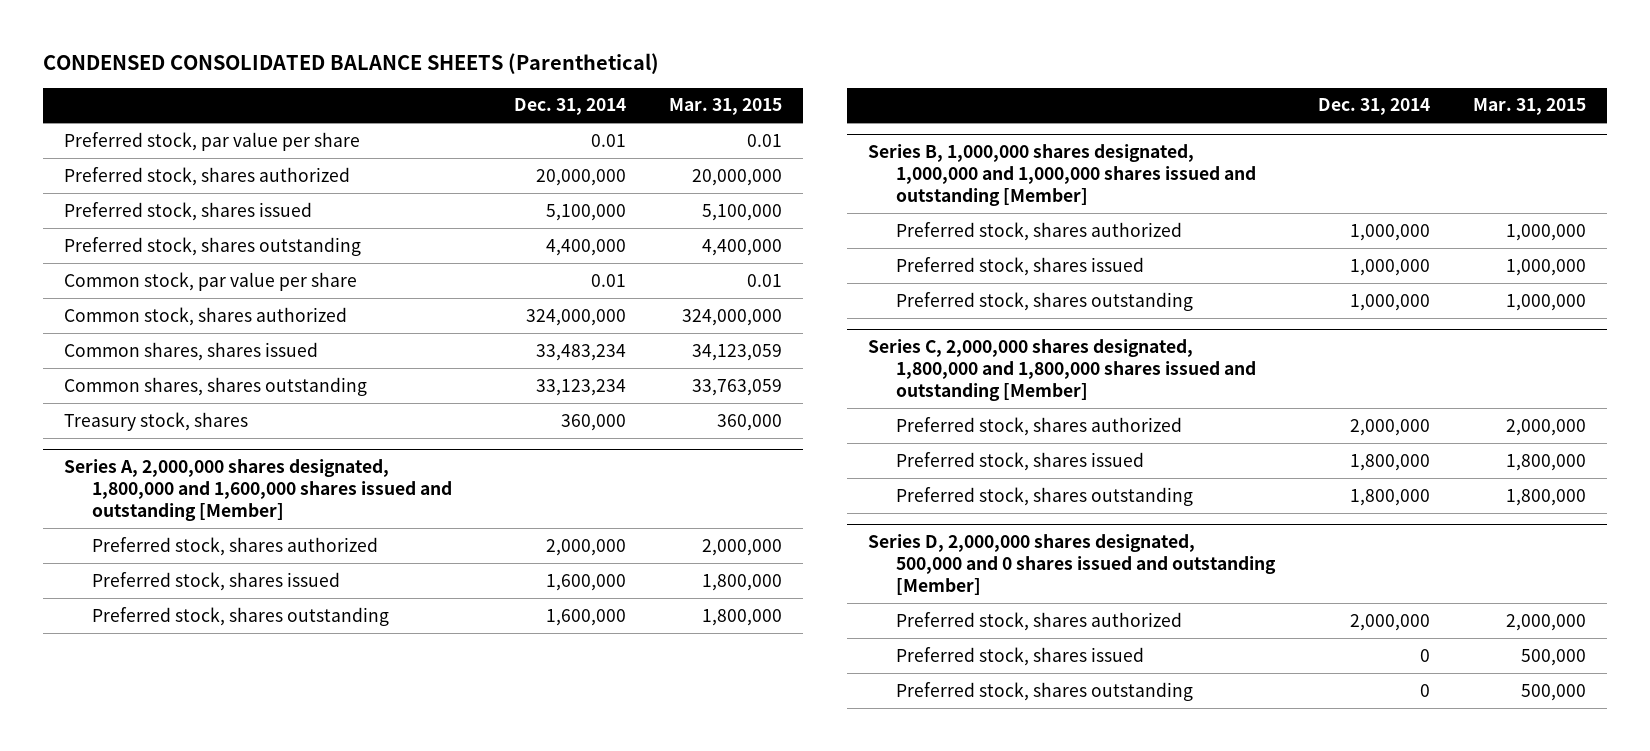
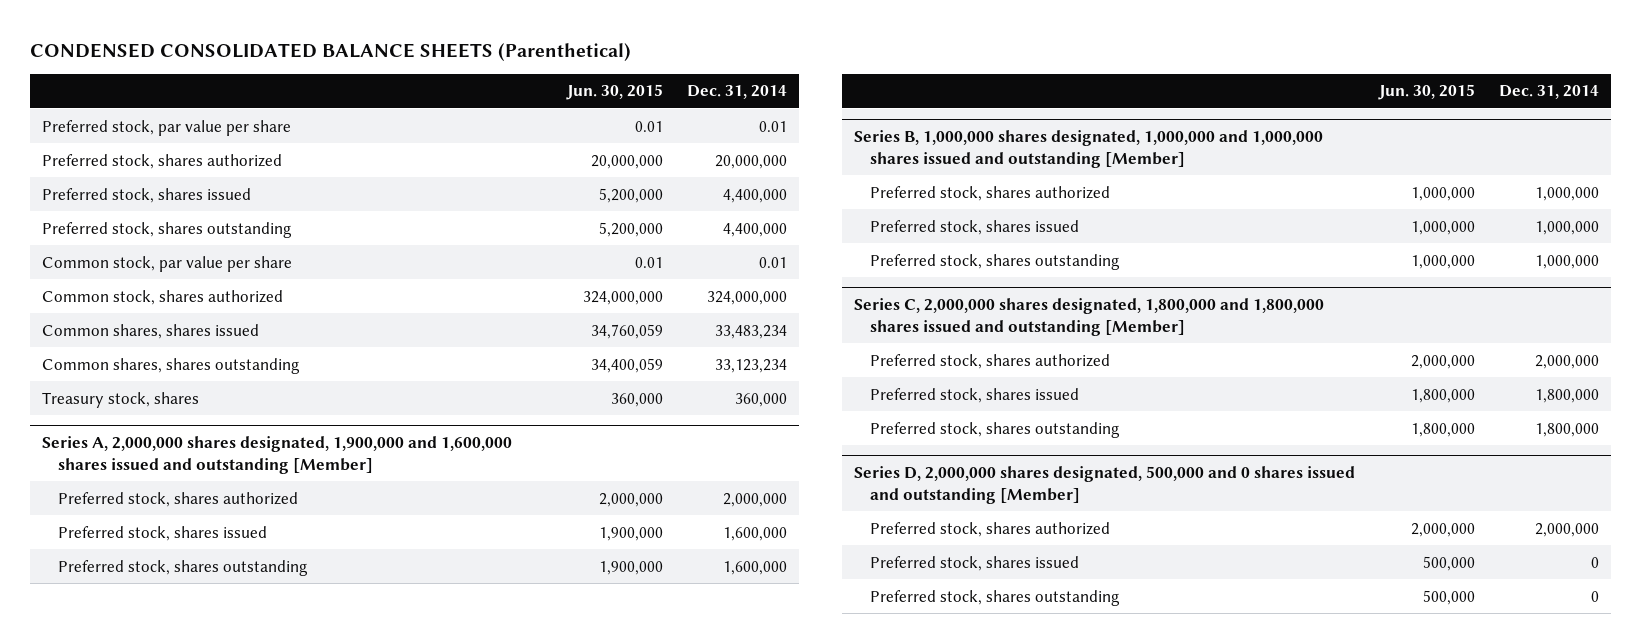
- | Dec. 31, 2014 | Mar. 31, 2015
+ | Jun. 30, 2015 | Dec. 31, 2014
- Preferred stock, shares issued | 5,100,000 | 5,100,000
+ Preferred stock, shares issued | 5,200,000 | 4,400,000
- Series A, 2,000,000 shares designated, 1,800,000 and 1,600,000 shares issued and outstanding [Member]
+ Series A, 2,000,000 shares designated, 1,900,000 and 1,600,000 shares issued and outstanding [Member]

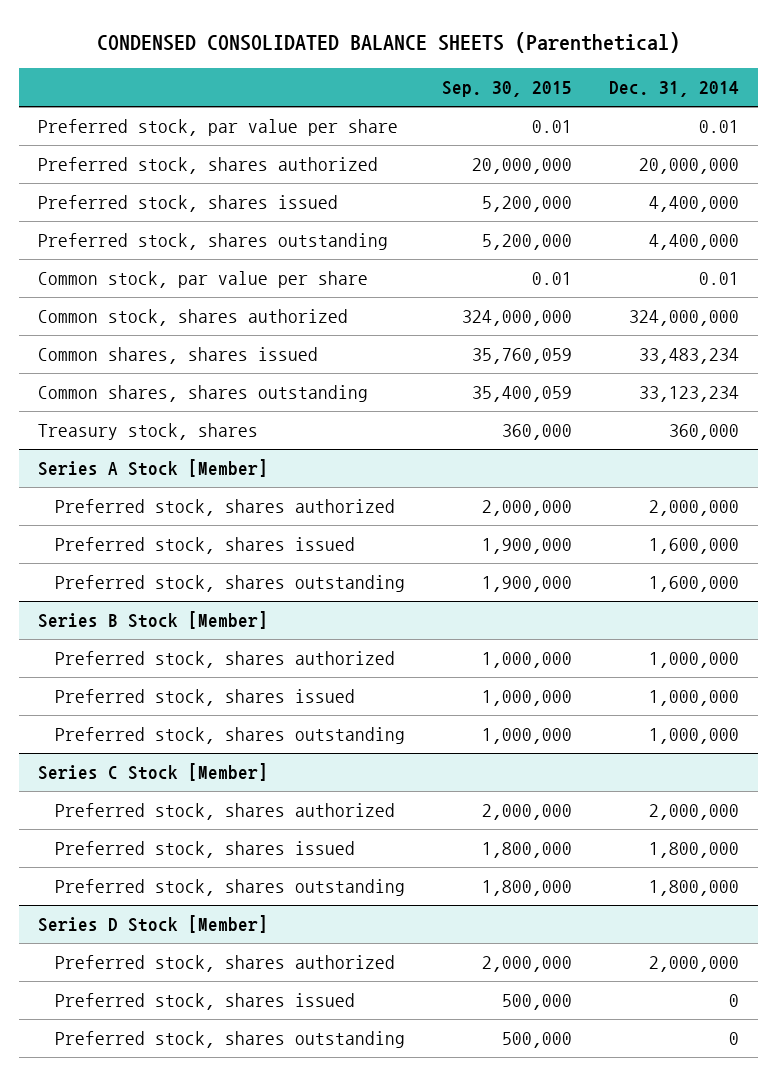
- | Jun. 30, 2015 | Dec. 31, 2014
+ | Sep. 30, 2015 | Dec. 31, 2014
- Series A, 2,000,000 shares designated, 1,900,000 and 1,600,000 shares issued and outstanding [Member]
+ Series A Stock [Member]
- Series B, 1,000,000 shares designated, 1,000,000 and 1,000,000 shares issued and outstanding [Member]
+ Series B Stock [Member]
- Series C, 2,000,000 shares designated, 1,800,000 and 1,800,000 shares issued and outstanding [Member]
+ Series C Stock [Member]
- Series D, 2,000,000 shares designated, 500,000 and 0 shares issued and outstanding [Member]
+ Series D Stock [Member]

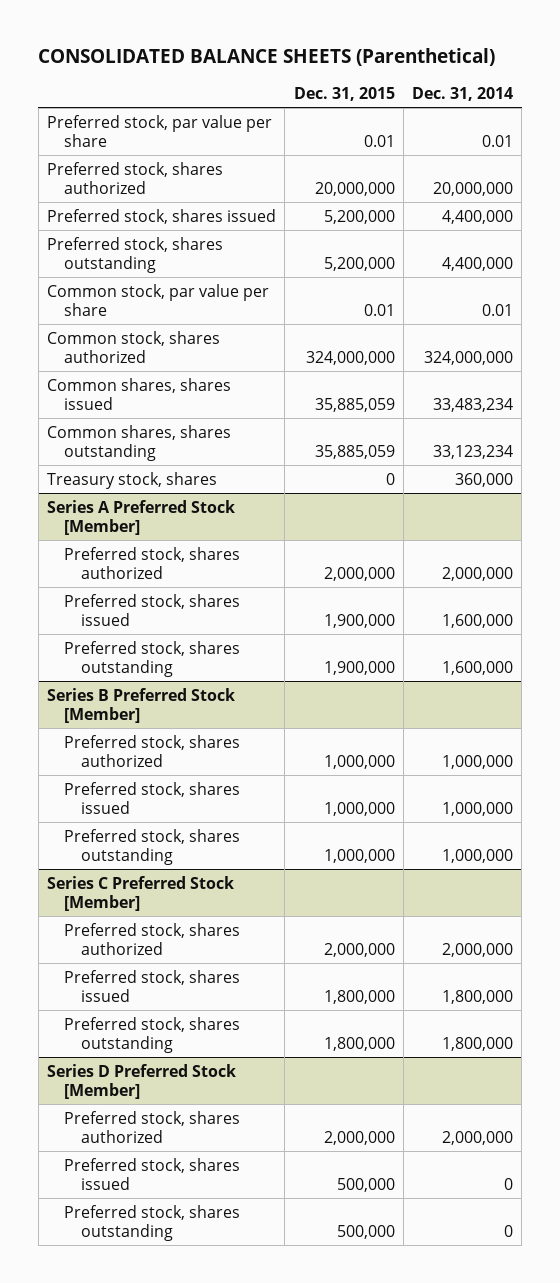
- CONDENSED CONSOLIDATED BALANCE SHEETS (Parenthetical)
+ CONSOLIDATED BALANCE SHEETS (Parenthetical)
- | Sep. 30, 2015 | Dec. 31, 2014
+ | Dec. 31, 2015 | Dec. 31, 2014
- Series A Stock [Member]
+ Series A Preferred Stock [Member]
- Series B Stock [Member]
+ Series B Preferred Stock [Member]
- Series C Stock [Member]
+ Series C Preferred Stock [Member]
- Series D Stock [Member]
+ Series D Preferred Stock [Member]

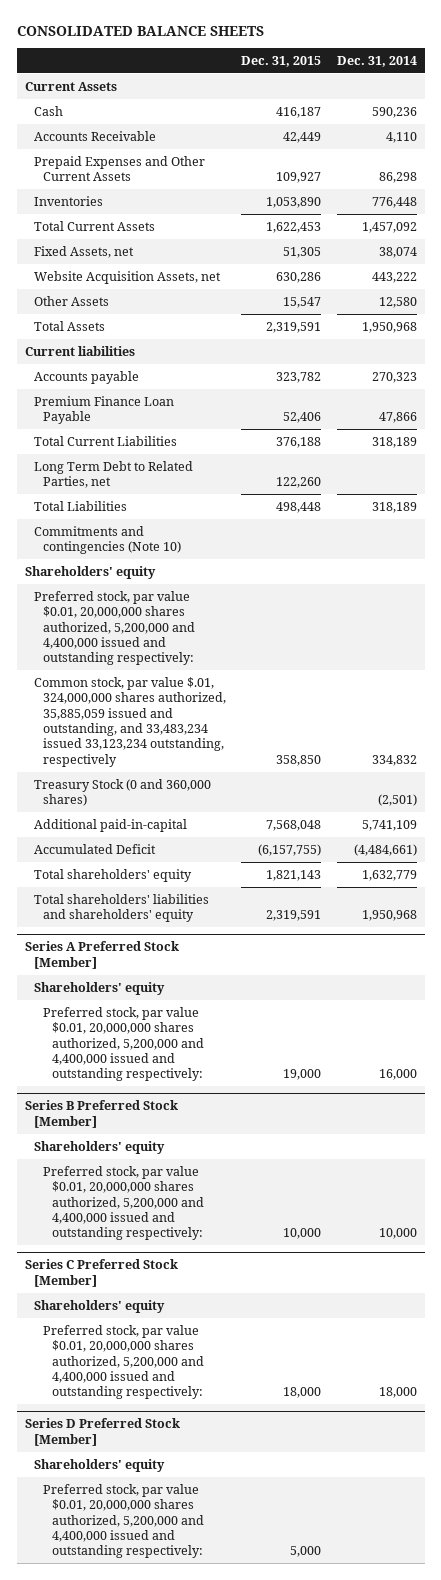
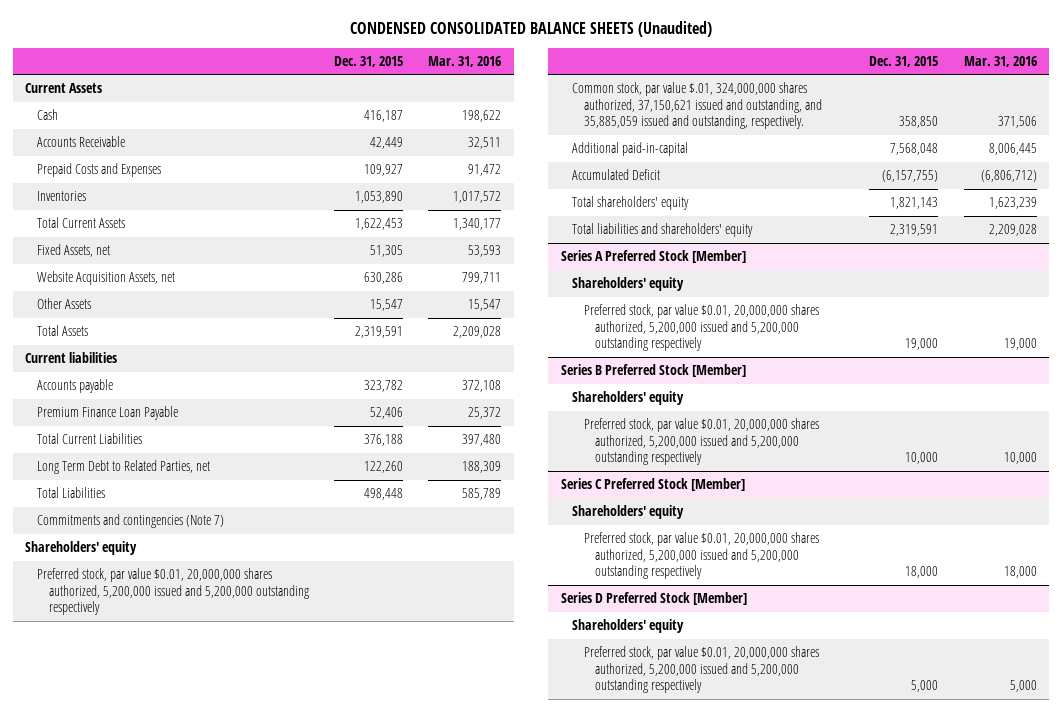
- CONSOLIDATED BALANCE SHEETS
+ CONDENSED CONSOLIDATED BALANCE SHEETS (Unaudited)
- | Dec. 31, 2015 | Dec. 31, 2014
+ | Dec. 31, 2015 | Mar. 31, 2016
- Prepaid Expenses and Other Current Assets | 109,927 | 86,298
+ Prepaid Costs and Expenses | 109,927 | 91,472
- Commitments and contingencies (Note 10)
+ Commitments and contingencies (Note 7)
- Preferred stock, par value $0.01, 20,000,000 shares authorized, 5,200,000 and 4,400,000 issued and outstanding respectively:
- Common stock, par value $.01, 324,000,000 shares authorized, 35,885,059 issued and outstanding, and 33,483,234 issued 33,123,234 outstanding, respectively | 358,850 | 334,832
- Treasury Stock (0 and 360,000 shares) | | (2,501)
+ Preferred stock, par value $0.01, 20,000,000 shares authorized, 5,200,000 issued and 5,200,000 outstanding respectively
+ Common stock, par value $.01, 324,000,000 shares authorized, 37,150,621 issued and outstanding, and 35,885,059 issued and outstanding, respectively. | 358,850 | 371,506
- Total shareholders' liabilities and shareholders' equity | 2,319,591 | 1,950,968
+ Total liabilities and shareholders' equity | 2,319,591 | 2,209,028
@ Series A Preferred Stock [Member]
- Preferred stock, par value $0.01, 20,000,000 shares authorized, 5,200,000 and 4,400,000 issued and outstanding respectively: | 19,000 | 16,000
+ Preferred stock, par value $0.01, 20,000,000 shares authorized, 5,200,000 issued and 5,200,000 outstanding respectively | 19,000 | 19,000
@ Series B Preferred Stock [Member]
- Preferred stock, par value $0.01, 20,000,000 shares authorized, 5,200,000 and 4,400,000 issued and outstanding respectively: | 10,000 | 10,000
+ Preferred stock, par value $0.01, 20,000,000 shares authorized, 5,200,000 issued and 5,200,000 outstanding respectively | 10,000 | 10,000
@ Series C Preferred Stock [Member]
- Preferred stock, par value $0.01, 20,000,000 shares authorized, 5,200,000 and 4,400,000 issued and outstanding respectively: | 18,000 | 18,000
+ Preferred stock, par value $0.01, 20,000,000 shares authorized, 5,200,000 issued and 5,200,000 outstanding respectively | 18,000 | 18,000
@ Series D Preferred Stock [Member]
- Preferred stock, par value $0.01, 20,000,000 shares authorized, 5,200,000 and 4,400,000 issued and outstanding respectively: | 5,000 |
+ Preferred stock, par value $0.01, 20,000,000 shares authorized, 5,200,000 issued and 5,200,000 outstanding respectively | 5,000 | 5,000

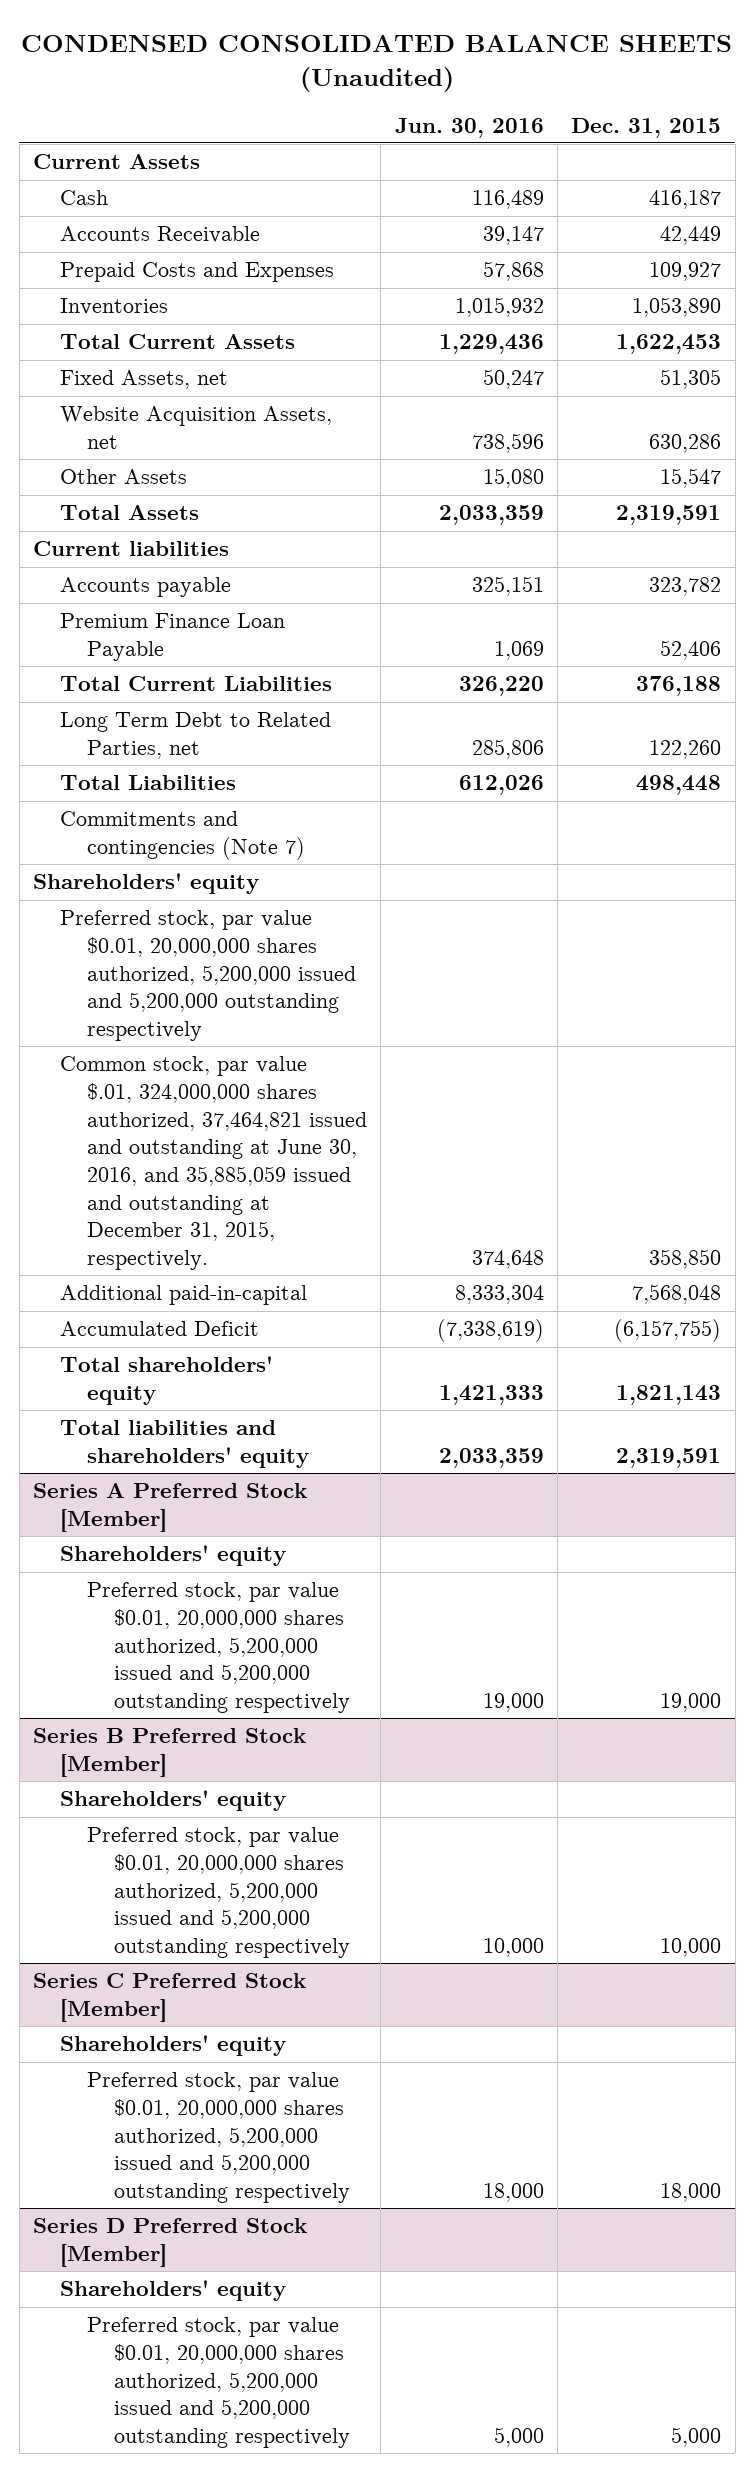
- | Dec. 31, 2015 | Mar. 31, 2016
+ | Jun. 30, 2016 | Dec. 31, 2015
- Common stock, par value $.01, 324,000,000 shares authorized, 37,150,621 issued and outstanding, and 35,885,059 issued and outstanding, respectively. | 358,850 | 371,506
+ Common stock, par value $.01, 324,000,000 shares authorized, 37,464,821 issued and outstanding at June 30, 2016, and 35,885,059 issued and outstanding at December 31, 2015, respectively. | 374,648 | 358,850

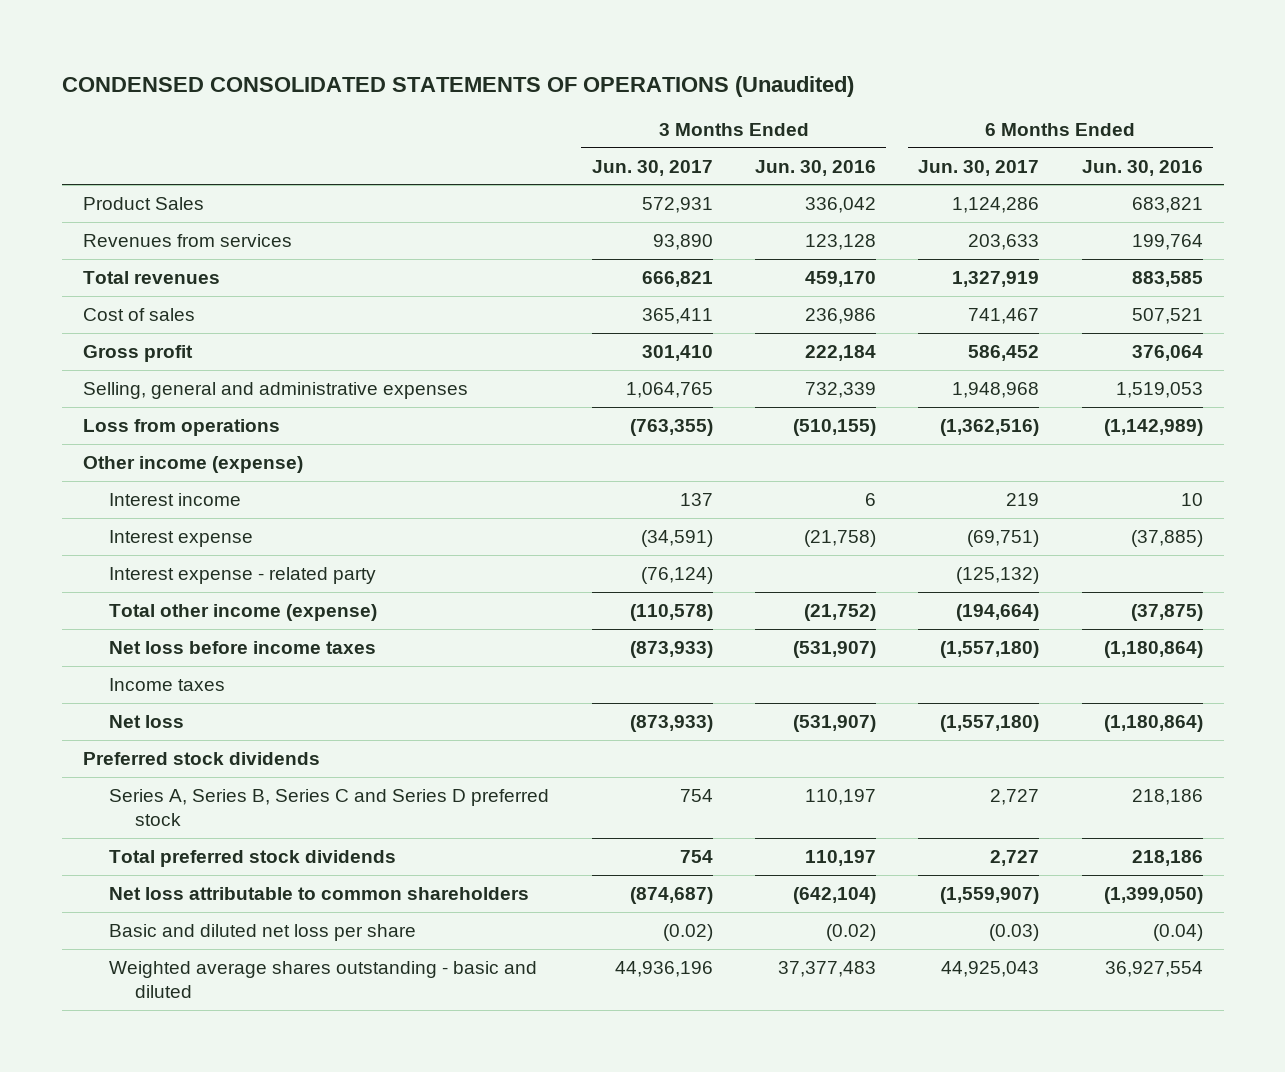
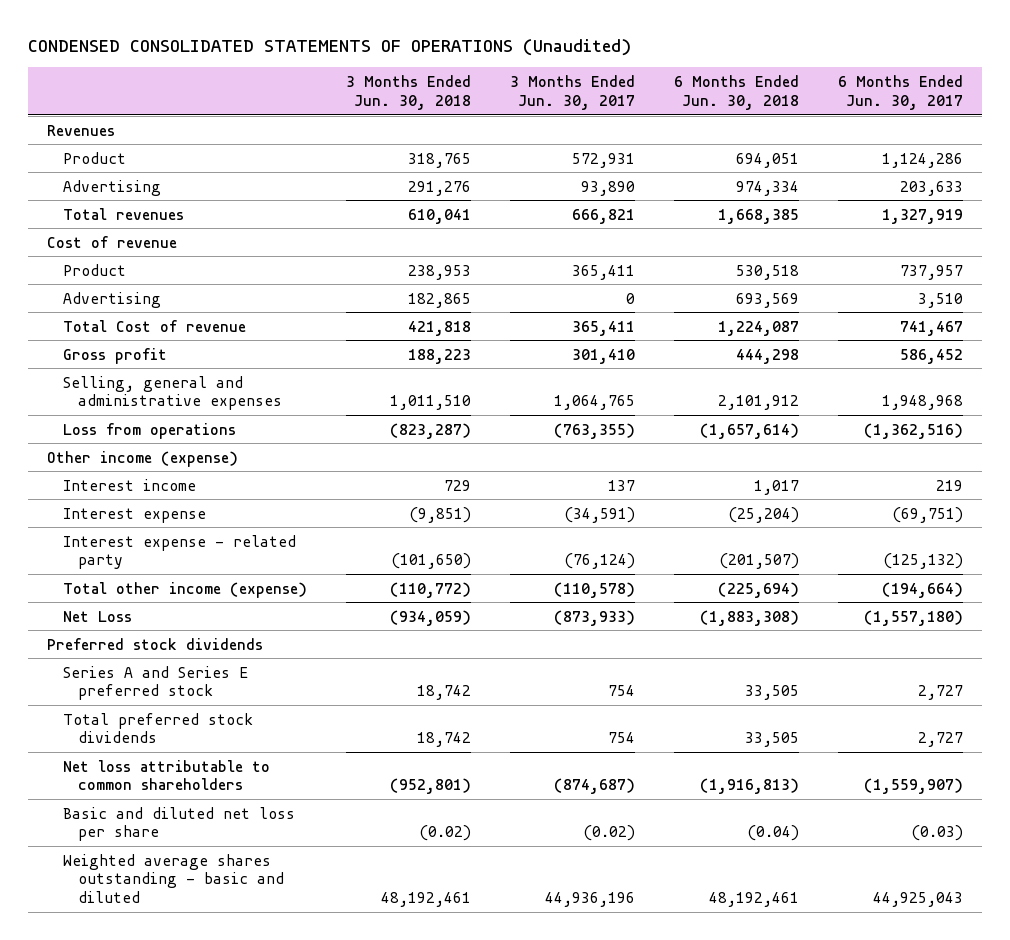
- | 3 Months Ended Jun. 30, 2017 | 3 Months Ended Jun. 30, 2016 | 6 Months Ended Jun. 30, 2017 | 6 Months Ended Jun. 30, 2016
+ | 3 Months Ended Jun. 30, 2018 | 3 Months Ended Jun. 30, 2017 | 6 Months Ended Jun. 30, 2018 | 6 Months Ended Jun. 30, 2017
- Product Sales | 572,931 | 336,042 | 1,124,286 | 683,821
- Revenues from services | 93,890 | 123,128 | 203,633 | 199,764
+ Revenues
+ Product | 318,765 | 572,931 | 694,051 | 1,124,286
+ Advertising | 291,276 | 93,890 | 974,334 | 203,633
- Cost of sales | 365,411 | 236,986 | 741,467 | 507,521
+ Cost of revenue
+ Product | 238,953 | 365,411 | 530,518 | 737,957
+ Advertising | 182,865 | 0 | 693,569 | 3,510
+ Total Cost of revenue | 421,818 | 365,411 | 1,224,087 | 741,467
- Net loss before income taxes | (873,933) | (531,907) | (1,557,180) | (1,180,864)
- Income taxes
- Net loss | (873,933) | (531,907) | (1,557,180) | (1,180,864)
+ Net Loss | (934,059) | (873,933) | (1,883,308) | (1,557,180)
- Series A, Series B, Series C and Series D preferred stock | 754 | 110,197 | 2,727 | 218,186
+ Series A and Series E preferred stock | 18,742 | 754 | 33,505 | 2,727

